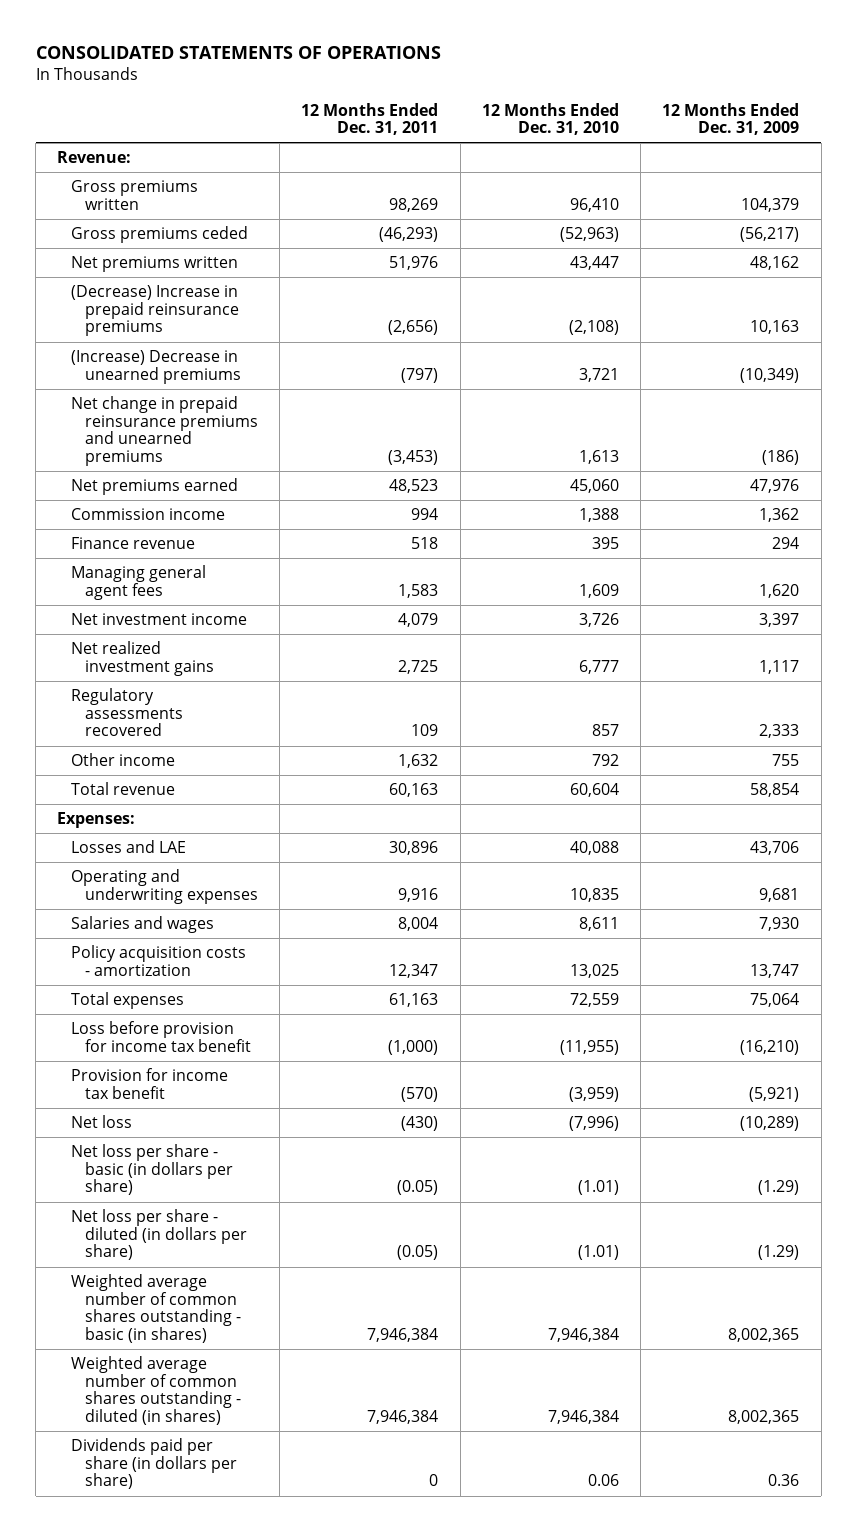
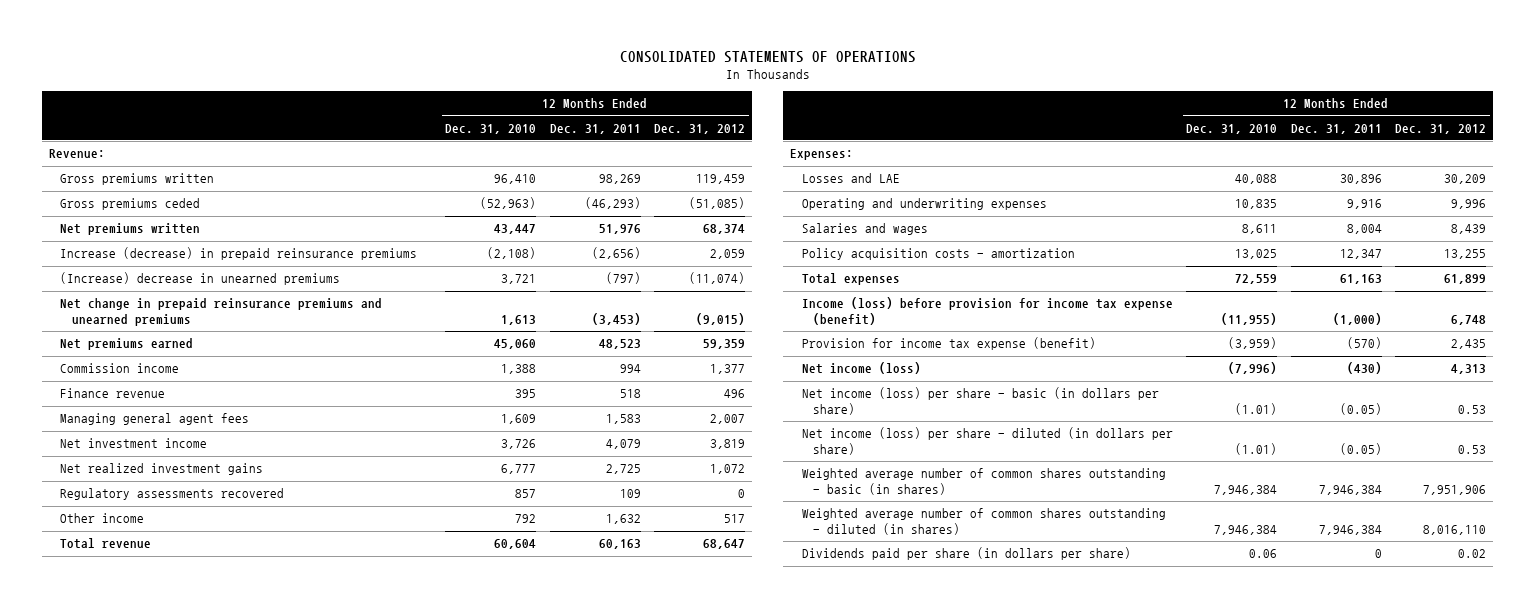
- | 12 Months Ended Dec. 31, 2011 | 12 Months Ended Dec. 31, 2010 | 12 Months Ended Dec. 31, 2009
+ | 12 Months Ended Dec. 31, 2010 | 12 Months Ended Dec. 31, 2011 | 12 Months Ended Dec. 31, 2012
- (Decrease) Increase in prepaid reinsurance premiums | (2,656) | (2,108) | 10,163
- (Increase) Decrease in unearned premiums | (797) | 3,721 | (10,349)
+ Increase (decrease) in prepaid reinsurance premiums | (2,108) | (2,656) | 2,059
+ (Increase) decrease in unearned premiums | 3,721 | (797) | (11,074)
- Loss before provision for income tax benefit | (1,000) | (11,955) | (16,210)
- Provision for income tax benefit | (570) | (3,959) | (5,921)
- Net loss | (430) | (7,996) | (10,289)
- Net loss per share - basic (in dollars per share) | (0.05) | (1.01) | (1.29)
- Net loss per share - diluted (in dollars per share) | (0.05) | (1.01) | (1.29)
+ Income (loss) before provision for income tax expense (benefit) | (11,955) | (1,000) | 6,748
+ Provision for income tax expense (benefit) | (3,959) | (570) | 2,435
+ Net income (loss) | (7,996) | (430) | 4,313
+ Net income (loss) per share - basic (in dollars per share) | (1.01) | (0.05) | 0.53
+ Net income (loss) per share - diluted (in dollars per share) | (1.01) | (0.05) | 0.53

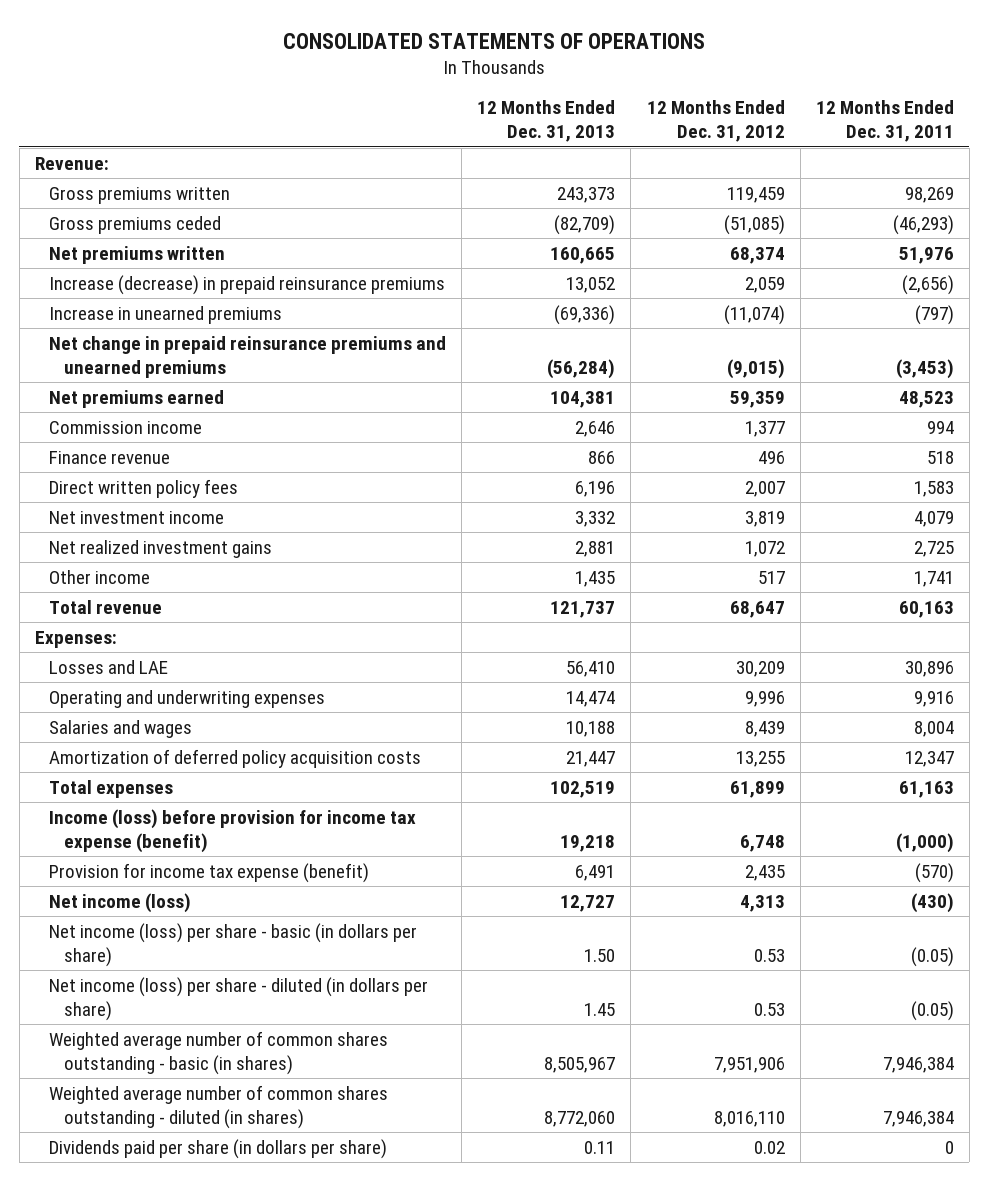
- | 12 Months Ended Dec. 31, 2010 | 12 Months Ended Dec. 31, 2011 | 12 Months Ended Dec. 31, 2012
+ | 12 Months Ended Dec. 31, 2013 | 12 Months Ended Dec. 31, 2012 | 12 Months Ended Dec. 31, 2011
- (Increase) decrease in unearned premiums | 3,721 | (797) | (11,074)
+ Increase in unearned premiums | (69,336) | (11,074) | (797)
- Managing general agent fees | 1,609 | 1,583 | 2,007
+ Direct written policy fees | 6,196 | 2,007 | 1,583
- Regulatory assessments recovered | 857 | 109 | 0
- Other income | 792 | 1,632 | 517
+ Other income | 1,435 | 517 | 1,741
- Policy acquisition costs - amortization | 13,025 | 12,347 | 13,255
+ Amortization of deferred policy acquisition costs | 21,447 | 13,255 | 12,347

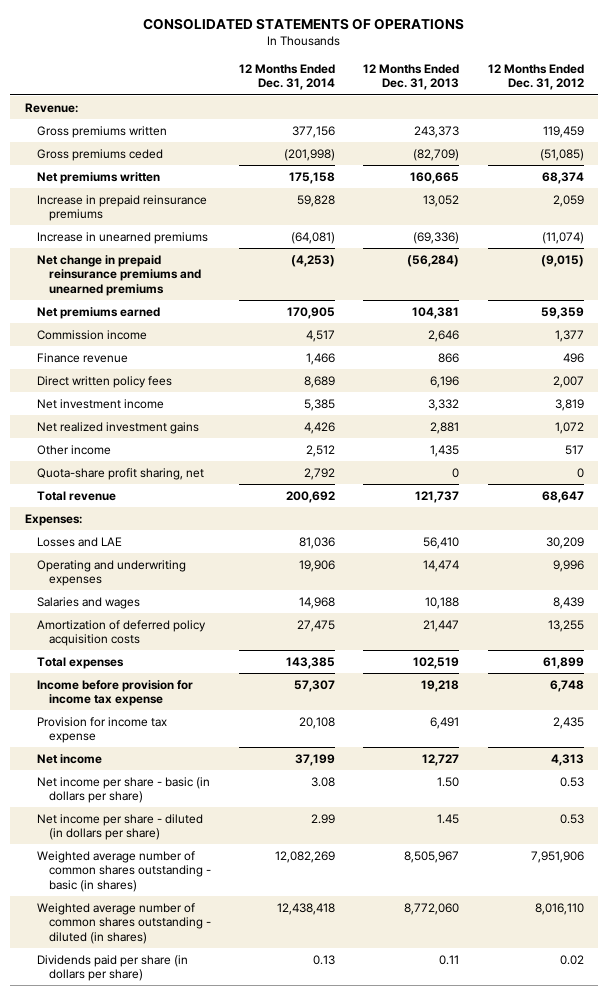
- | 12 Months Ended Dec. 31, 2013 | 12 Months Ended Dec. 31, 2012 | 12 Months Ended Dec. 31, 2011
+ | 12 Months Ended Dec. 31, 2014 | 12 Months Ended Dec. 31, 2013 | 12 Months Ended Dec. 31, 2012
- Increase (decrease) in prepaid reinsurance premiums | 13,052 | 2,059 | (2,656)
+ Increase in prepaid reinsurance premiums | 59,828 | 13,052 | 2,059
+ Quota-share profit sharing, net | 2,792 | 0 | 0
- Income (loss) before provision for income tax expense (benefit) | 19,218 | 6,748 | (1,000)
- Provision for income tax expense (benefit) | 6,491 | 2,435 | (570)
- Net income (loss) | 12,727 | 4,313 | (430)
- Net income (loss) per share - basic (in dollars per share) | 1.50 | 0.53 | (0.05)
- Net income (loss) per share - diluted (in dollars per share) | 1.45 | 0.53 | (0.05)
+ Income before provision for income tax expense | 57,307 | 19,218 | 6,748
+ Provision for income tax expense | 20,108 | 6,491 | 2,435
+ Net income | 37,199 | 12,727 | 4,313
+ Net income per share - basic (in dollars per share) | 3.08 | 1.50 | 0.53
+ Net income per share - diluted (in dollars per share) | 2.99 | 1.45 | 0.53

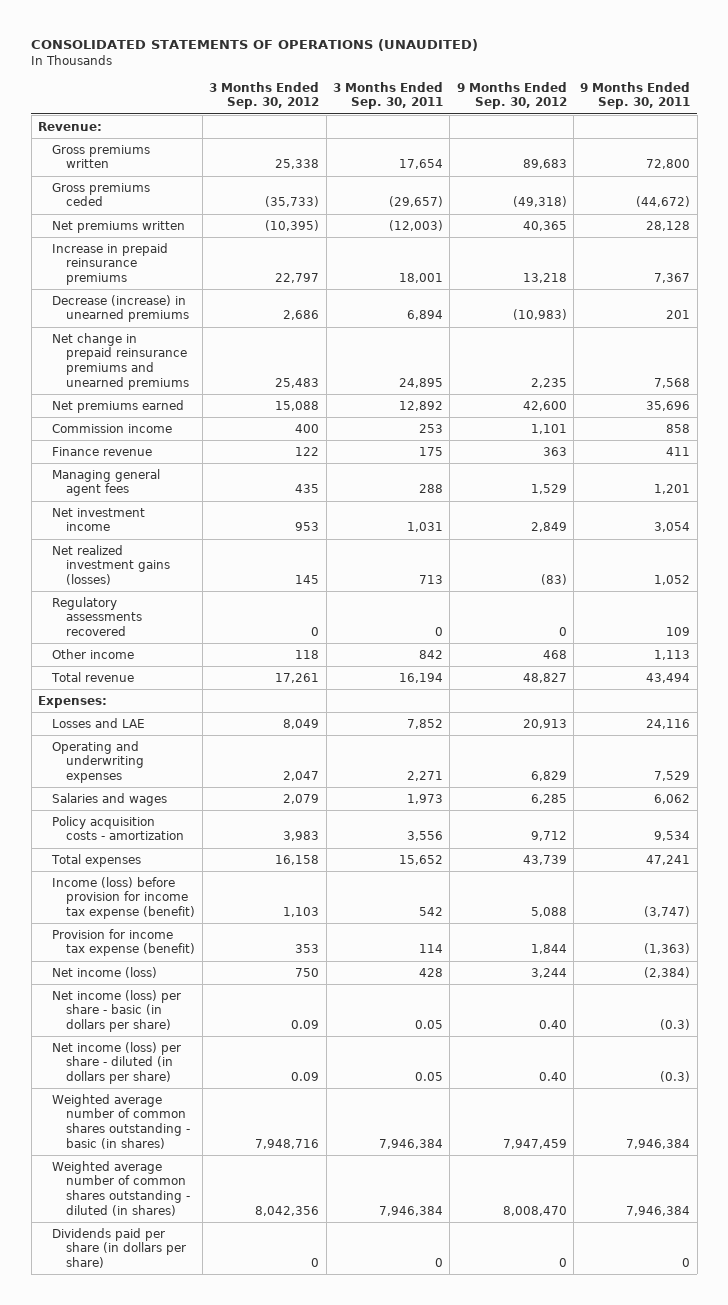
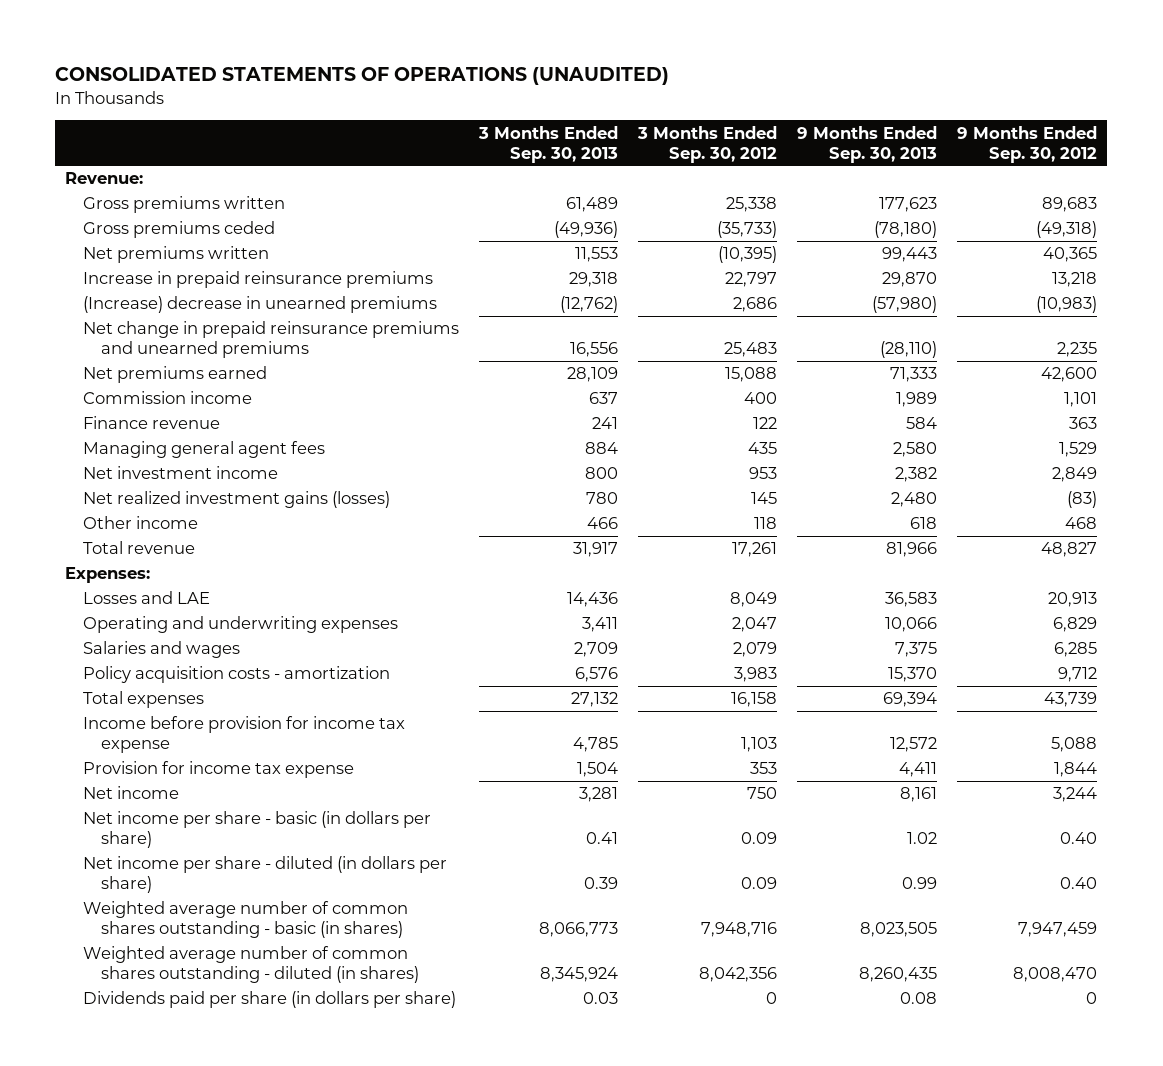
- | 3 Months Ended Sep. 30, 2012 | 3 Months Ended Sep. 30, 2011 | 9 Months Ended Sep. 30, 2012 | 9 Months Ended Sep. 30, 2011
+ | 3 Months Ended Sep. 30, 2013 | 3 Months Ended Sep. 30, 2012 | 9 Months Ended Sep. 30, 2013 | 9 Months Ended Sep. 30, 2012
- Decrease (increase) in unearned premiums | 2,686 | 6,894 | (10,983) | 201
+ (Increase) decrease in unearned premiums | (12,762) | 2,686 | (57,980) | (10,983)
- Regulatory assessments recovered | 0 | 0 | 0 | 109
- Income (loss) before provision for income tax expense (benefit) | 1,103 | 542 | 5,088 | (3,747)
- Provision for income tax expense (benefit) | 353 | 114 | 1,844 | (1,363)
- Net income (loss) | 750 | 428 | 3,244 | (2,384)
- Net income (loss) per share - basic (in dollars per share) | 0.09 | 0.05 | 0.40 | (0.3)
- Net income (loss) per share - diluted (in dollars per share) | 0.09 | 0.05 | 0.40 | (0.3)
+ Income before provision for income tax expense | 4,785 | 1,103 | 12,572 | 5,088
+ Provision for income tax expense | 1,504 | 353 | 4,411 | 1,844
+ Net income | 3,281 | 750 | 8,161 | 3,244
+ Net income per share - basic (in dollars per share) | 0.41 | 0.09 | 1.02 | 0.40
+ Net income per share - diluted (in dollars per share) | 0.39 | 0.09 | 0.99 | 0.40

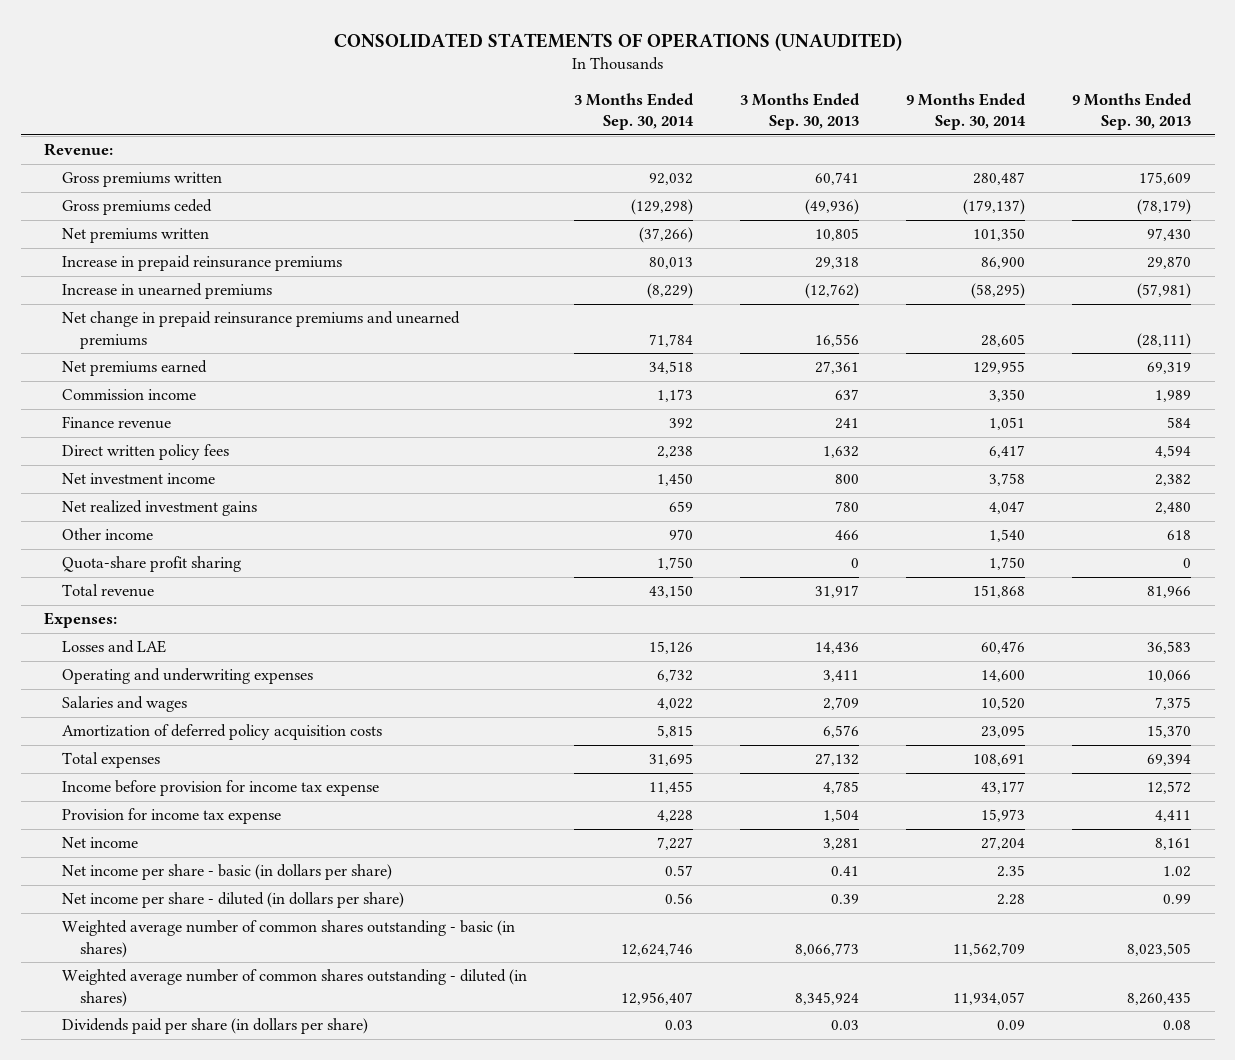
- | 3 Months Ended Sep. 30, 2013 | 3 Months Ended Sep. 30, 2012 | 9 Months Ended Sep. 30, 2013 | 9 Months Ended Sep. 30, 2012
+ | 3 Months Ended Sep. 30, 2014 | 3 Months Ended Sep. 30, 2013 | 9 Months Ended Sep. 30, 2014 | 9 Months Ended Sep. 30, 2013
- Gross premiums written | 61,489 | 25,338 | 177,623 | 89,683
- Gross premiums ceded | (49,936) | (35,733) | (78,180) | (49,318)
- Net premiums written | 11,553 | (10,395) | 99,443 | 40,365
+ Gross premiums written | 92,032 | 60,741 | 280,487 | 175,609
+ Gross premiums ceded | (129,298) | (49,936) | (179,137) | (78,179)
+ Net premiums written | (37,266) | 10,805 | 101,350 | 97,430
- (Increase) decrease in unearned premiums | (12,762) | 2,686 | (57,980) | (10,983)
- Net change in prepaid reinsurance premiums and unearned premiums | 16,556 | 25,483 | (28,110) | 2,235
- Net premiums earned | 28,109 | 15,088 | 71,333 | 42,600
+ Increase in unearned premiums | (8,229) | (12,762) | (58,295) | (57,981)
+ Net change in prepaid reinsurance premiums and unearned premiums | 71,784 | 16,556 | 28,605 | (28,111)
+ Net premiums earned | 34,518 | 27,361 | 129,955 | 69,319
- Managing general agent fees | 884 | 435 | 2,580 | 1,529
+ Direct written policy fees | 2,238 | 1,632 | 6,417 | 4,594
- Net realized investment gains (losses) | 780 | 145 | 2,480 | (83)
+ Net realized investment gains | 659 | 780 | 4,047 | 2,480
+ Quota-share profit sharing | 1,750 | 0 | 1,750 | 0
- Policy acquisition costs - amortization | 6,576 | 3,983 | 15,370 | 9,712
+ Amortization of deferred policy acquisition costs | 5,815 | 6,576 | 23,095 | 15,370

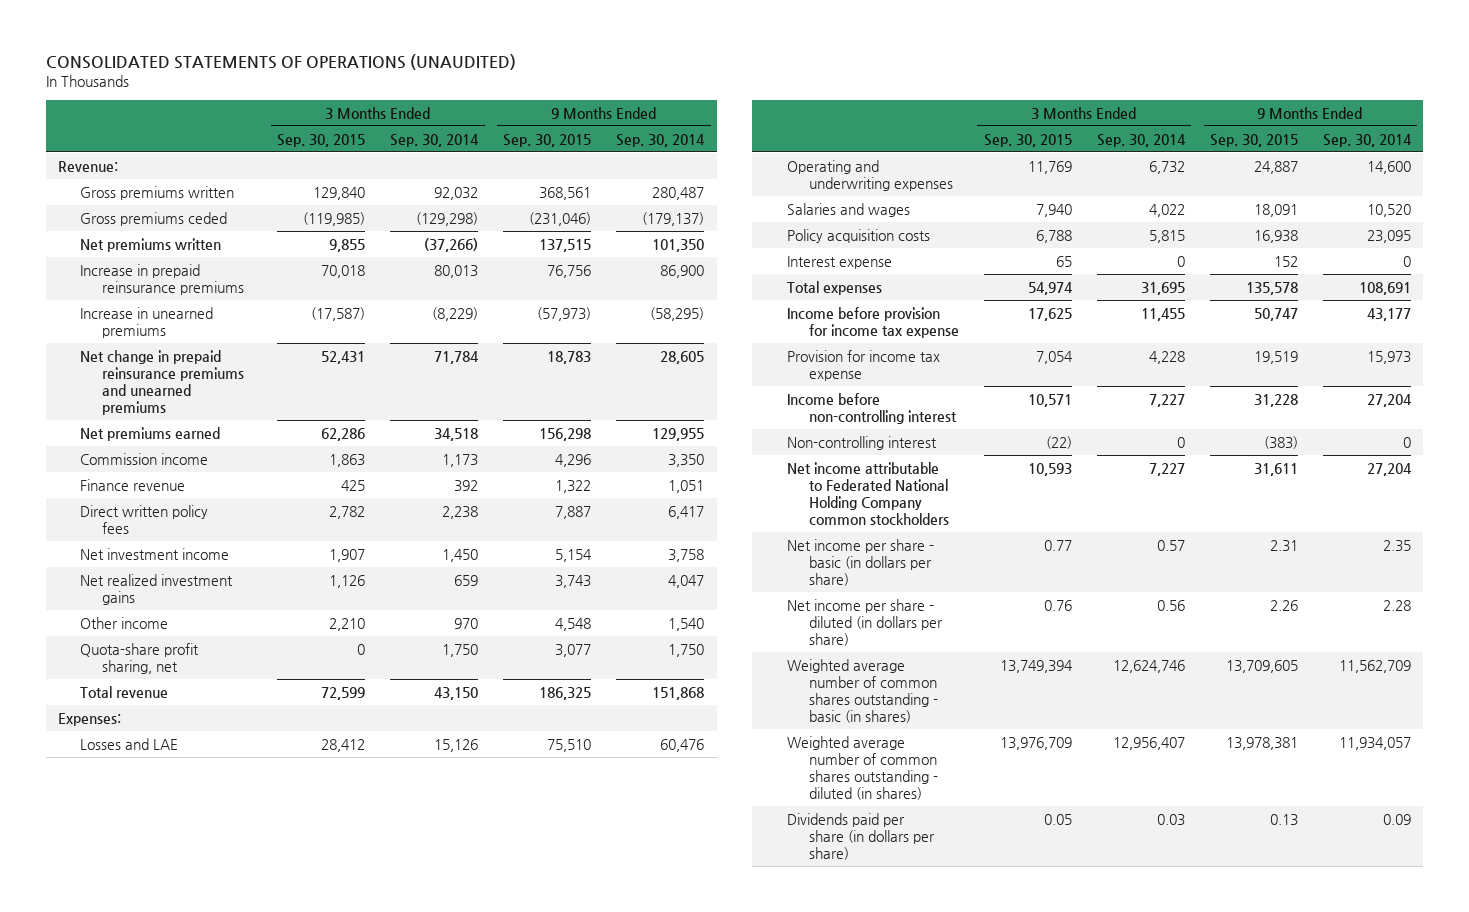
- | 3 Months Ended Sep. 30, 2014 | 3 Months Ended Sep. 30, 2013 | 9 Months Ended Sep. 30, 2014 | 9 Months Ended Sep. 30, 2013
+ | 3 Months Ended Sep. 30, 2015 | 3 Months Ended Sep. 30, 2014 | 9 Months Ended Sep. 30, 2015 | 9 Months Ended Sep. 30, 2014
- Quota-share profit sharing | 1,750 | 0 | 1,750 | 0
+ Quota-share profit sharing, net | 0 | 1,750 | 3,077 | 1,750
- Amortization of deferred policy acquisition costs | 5,815 | 6,576 | 23,095 | 15,370
+ Policy acquisition costs | 6,788 | 5,815 | 16,938 | 23,095
+ Interest expense | 65 | 0 | 152 | 0
- Net income | 7,227 | 3,281 | 27,204 | 8,161
+ Income before non-controlling interest | 10,571 | 7,227 | 31,228 | 27,204
+ Non-controlling interest | (22) | 0 | (383) | 0
+ Net income attributable to Federated National Holding Company common stockholders | 10,593 | 7,227 | 31,611 | 27,204

